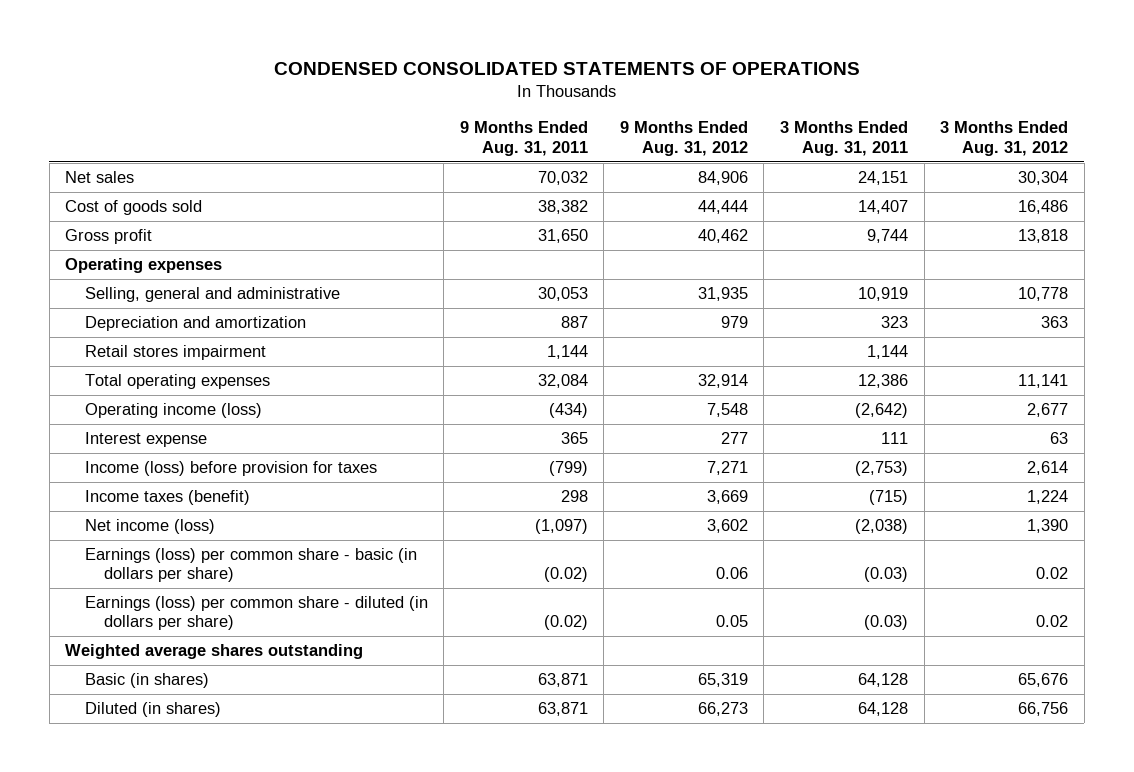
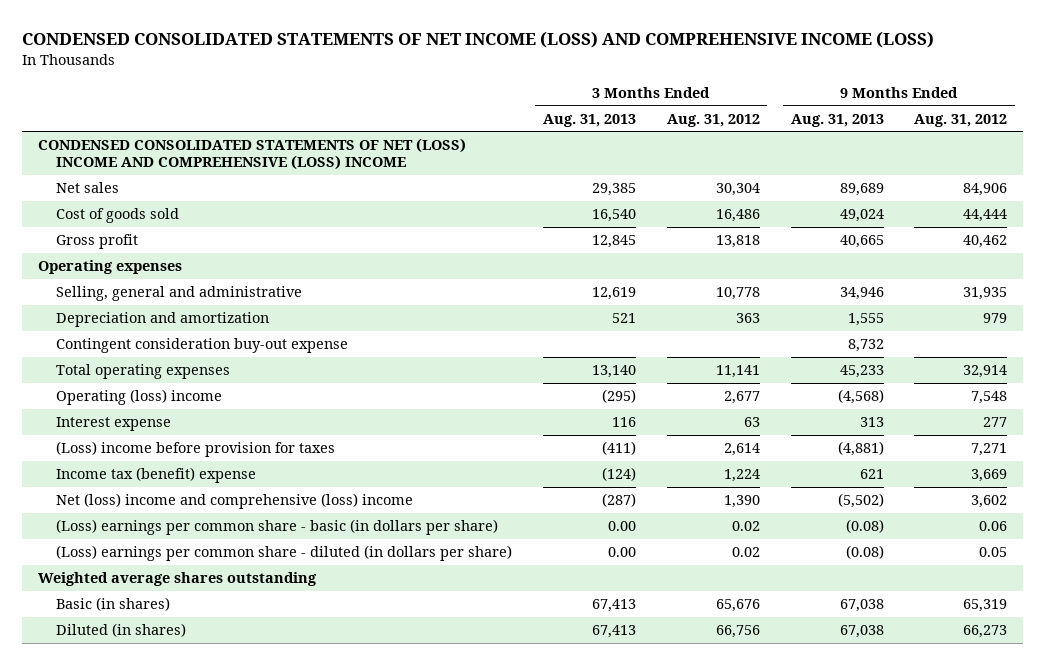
- CONDENSED CONSOLIDATED STATEMENTS OF OPERATIONS
+ CONDENSED CONSOLIDATED STATEMENTS OF NET INCOME (LOSS) AND COMPREHENSIVE INCOME (LOSS)
- | 9 Months Ended Aug. 31, 2011 | 9 Months Ended Aug. 31, 2012 | 3 Months Ended Aug. 31, 2011 | 3 Months Ended Aug. 31, 2012
+ | 3 Months Ended Aug. 31, 2013 | 3 Months Ended Aug. 31, 2012 | 9 Months Ended Aug. 31, 2013 | 9 Months Ended Aug. 31, 2012
+ CONDENSED CONSOLIDATED STATEMENTS OF NET (LOSS) INCOME AND COMPREHENSIVE (LOSS) INCOME
- Retail stores impairment | 1,144 | | 1,144 |
+ Contingent consideration buy-out expense | | | 8,732 |
- Operating income (loss) | (434) | 7,548 | (2,642) | 2,677
+ Operating (loss) income | (295) | 2,677 | (4,568) | 7,548
- Income (loss) before provision for taxes | (799) | 7,271 | (2,753) | 2,614
- Income taxes (benefit) | 298 | 3,669 | (715) | 1,224
- Net income (loss) | (1,097) | 3,602 | (2,038) | 1,390
- Earnings (loss) per common share - basic (in dollars per share) | (0.02) | 0.06 | (0.03) | 0.02
- Earnings (loss) per common share - diluted (in dollars per share) | (0.02) | 0.05 | (0.03) | 0.02
+ (Loss) income before provision for taxes | (411) | 2,614 | (4,881) | 7,271
+ Income tax (benefit) expense | (124) | 1,224 | 621 | 3,669
+ Net (loss) income and comprehensive (loss) income | (287) | 1,390 | (5,502) | 3,602
+ (Loss) earnings per common share - basic (in dollars per share) | 0.00 | 0.02 | (0.08) | 0.06
+ (Loss) earnings per common share - diluted (in dollars per share) | 0.00 | 0.02 | (0.08) | 0.05

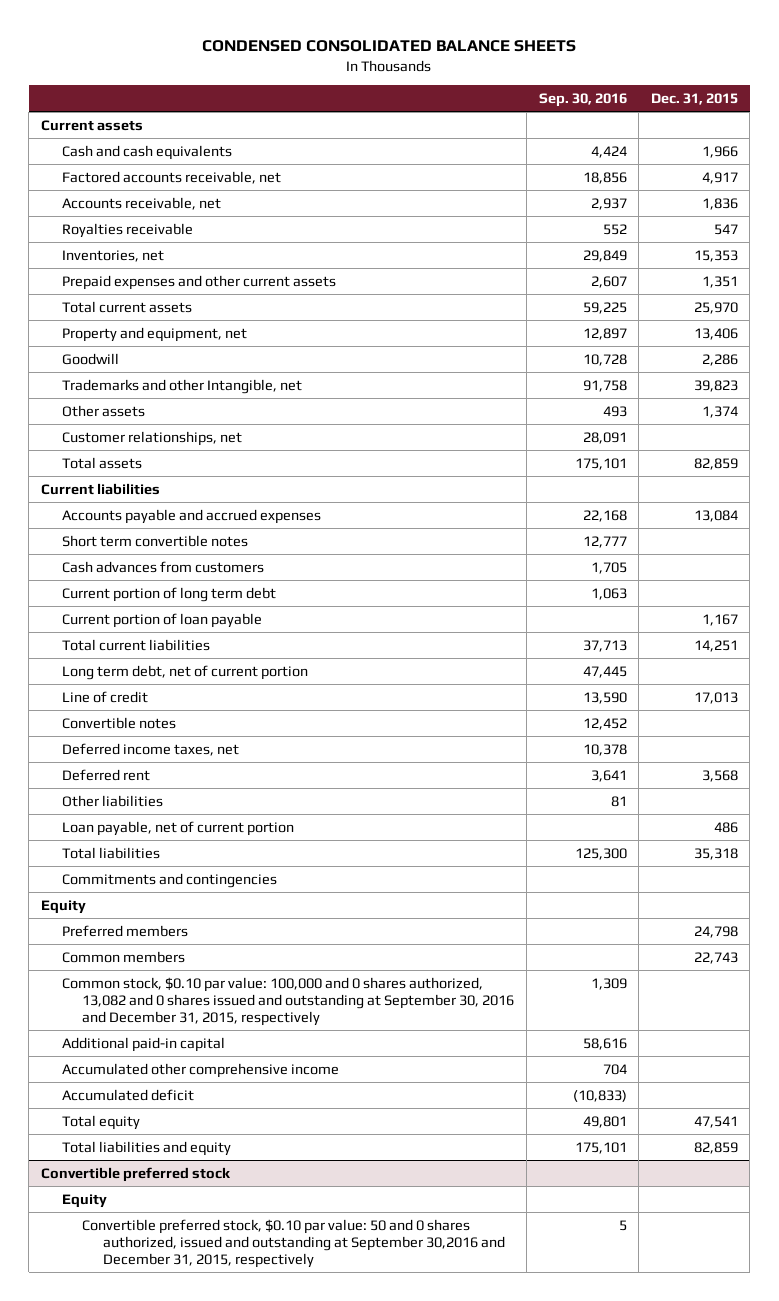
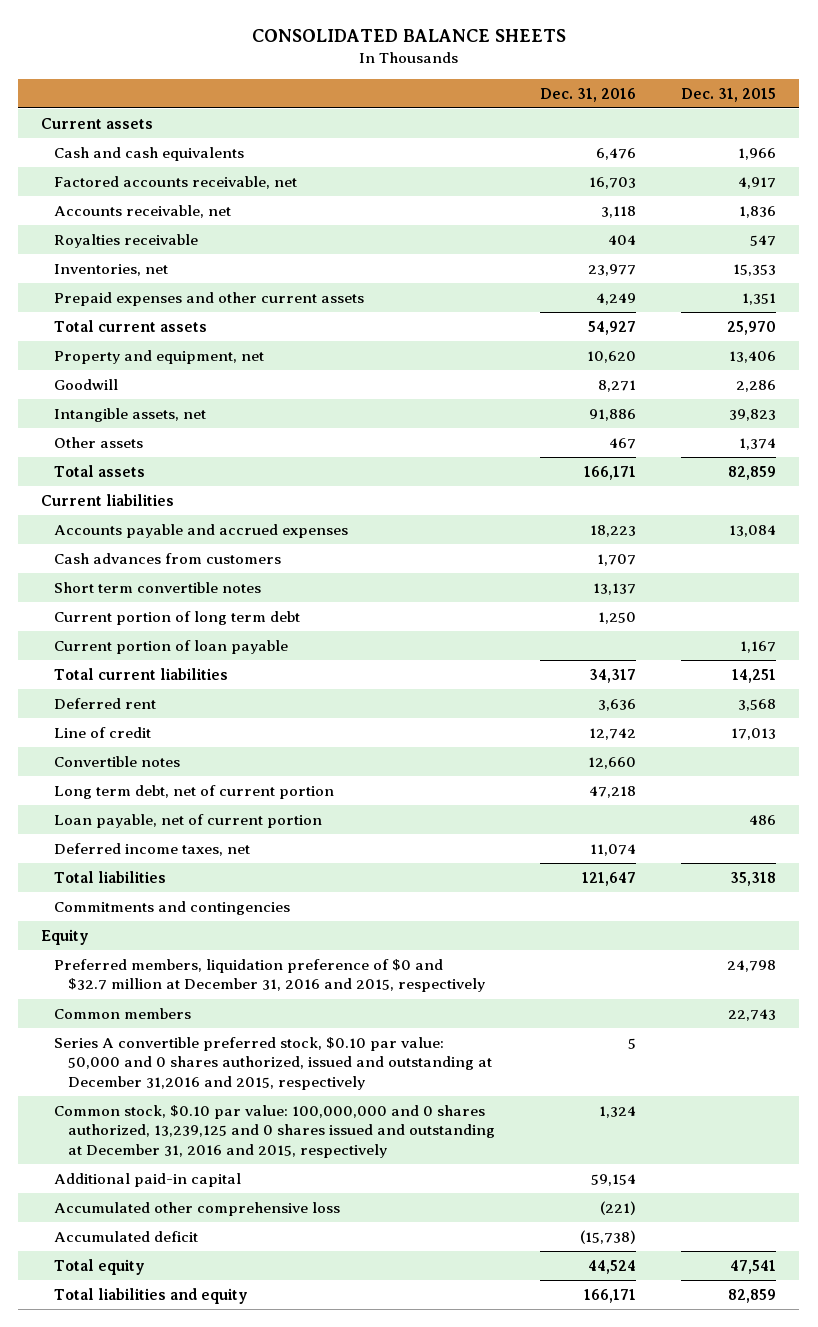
- CONDENSED CONSOLIDATED BALANCE SHEETS
+ CONSOLIDATED BALANCE SHEETS
- | Sep. 30, 2016 | Dec. 31, 2015
+ | Dec. 31, 2016 | Dec. 31, 2015
- Trademarks and other Intangible, net | 91,758 | 39,823
+ Intangible assets, net | 91,886 | 39,823
- Customer relationships, net | 28,091 |
moved down: Short term convertible notes | 13,137 |
moved up: Deferred rent | 3,636 | 3,568
- Other liabilities | 81 |
moved down: Long term debt, net of current portion | 47,218 |
moved down: Deferred income taxes, net | 11,074 |
- Preferred members | | 24,798
+ Preferred members, liquidation preference of $0 and $32.7 million at December 31, 2016 and 2015, respectively | | 24,798
- Common stock, $0.10 par value: 100,000 and 0 shares authorized, 13,082 and 0 shares issued and outstanding at September 30, 2016 and December 31, 2015, respectively | 1,309 |
+ Series A convertible preferred stock, $0.10 par value: 50,000 and 0 shares authorized, issued and outstanding at December 31,2016 and 2015, respectively | 5 |
+ Common stock, $0.10 par value: 100,000,000 and 0 shares authorized, 13,239,125 and 0 shares issued and outstanding at December 31, 2016 and 2015, respectively | 1,324 |
- Accumulated other comprehensive income | 704 |
+ Accumulated other comprehensive loss | (221) |
- Convertible preferred stock
- Equity
- Convertible preferred stock, $0.10 par value: 50 and 0 shares authorized, issued and outstanding at September 30,2016 and December 31, 2015, respectively | 5 |

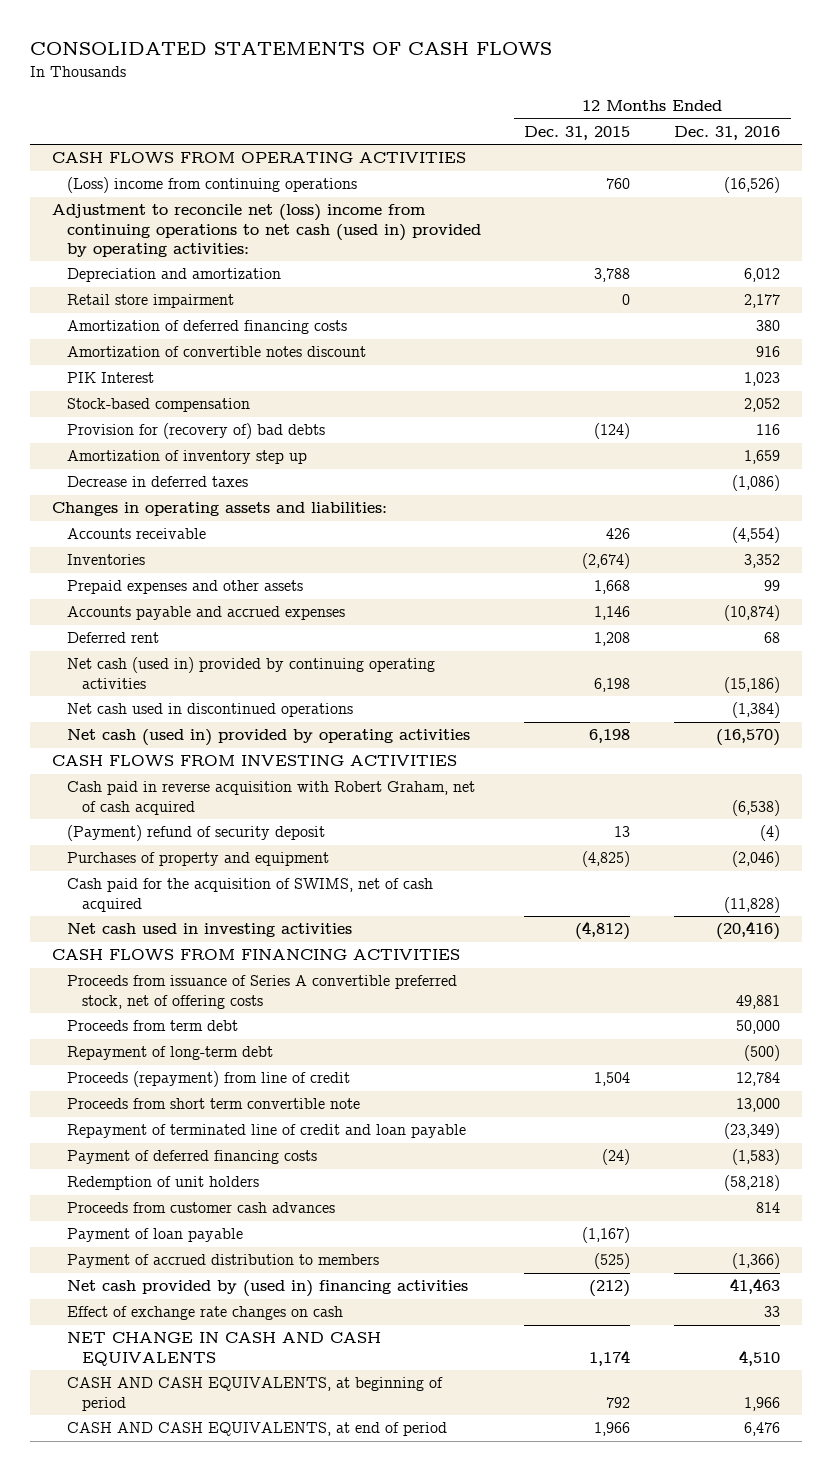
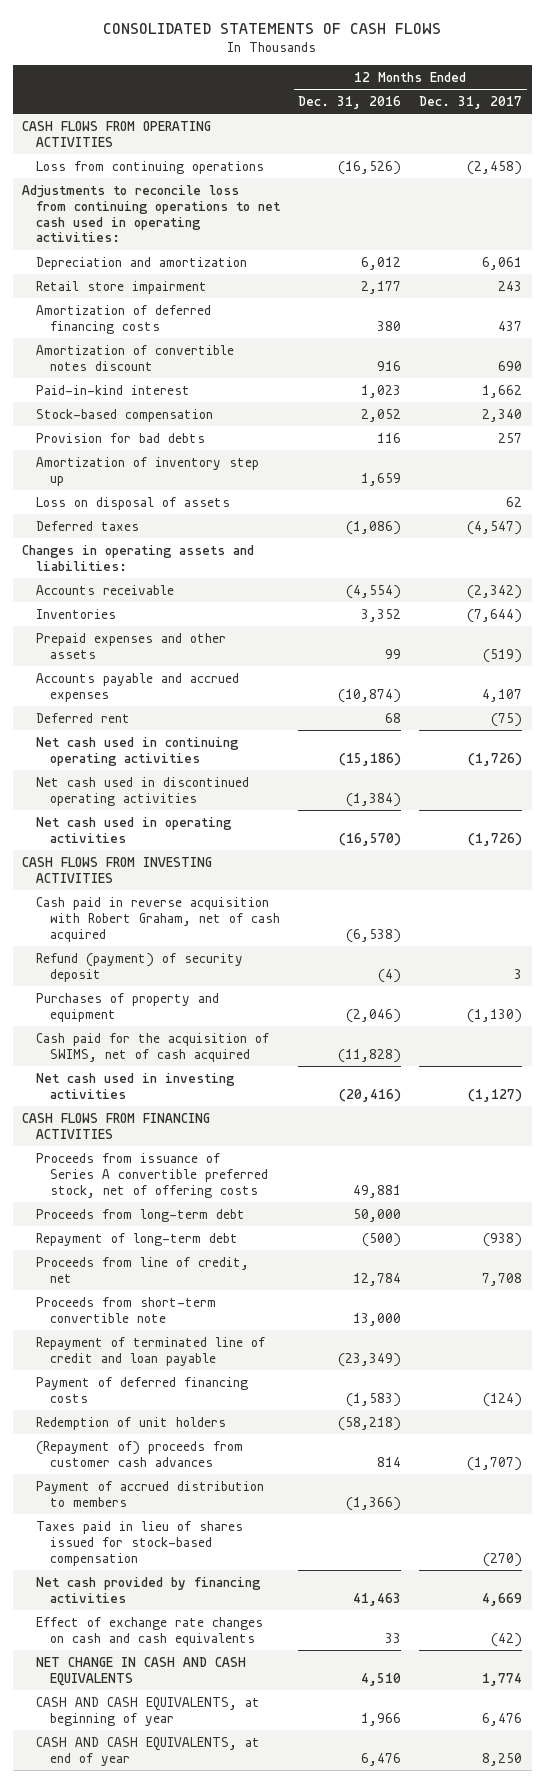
- | 12 Months Ended Dec. 31, 2015 | 12 Months Ended Dec. 31, 2016
+ | 12 Months Ended Dec. 31, 2016 | 12 Months Ended Dec. 31, 2017
- (Loss) income from continuing operations | 760 | (16,526)
- Adjustment to reconcile net (loss) income from continuing operations to net cash (used in) provided by operating activities:
+ Loss from continuing operations | (16,526) | (2,458)
+ Adjustments to reconcile loss from continuing operations to net cash used in operating activities:
- PIK Interest | | 1,023
+ Paid-in-kind interest | 1,023 | 1,662
- Provision for (recovery of) bad debts | (124) | 116
+ Provision for bad debts | 116 | 257
- Decrease in deferred taxes | | (1,086)
+ Loss on disposal of assets | | 62
+ Deferred taxes | (1,086) | (4,547)
- Net cash (used in) provided by continuing operating activities | 6,198 | (15,186)
- Net cash used in discontinued operations | | (1,384)
- Net cash (used in) provided by operating activities | 6,198 | (16,570)
+ Net cash used in continuing operating activities | (15,186) | (1,726)
+ Net cash used in discontinued operating activities | (1,384) |
+ Net cash used in operating activities | (16,570) | (1,726)
- (Payment) refund of security deposit | 13 | (4)
+ Refund (payment) of security deposit | (4) | 3
- Proceeds from term debt | | 50,000
+ Proceeds from long-term debt | 50,000 |
- Proceeds (repayment) from line of credit | 1,504 | 12,784
- Proceeds from short term convertible note | | 13,000
+ Proceeds from line of credit, net | 12,784 | 7,708
+ Proceeds from short-term convertible note | 13,000 |
- Proceeds from customer cash advances | | 814
- Payment of loan payable | (1,167) |
+ (Repayment of) proceeds from customer cash advances | 814 | (1,707)
- Net cash provided by (used in) financing activities | (212) | 41,463
- Effect of exchange rate changes on cash | | 33
+ Taxes paid in lieu of shares issued for stock-based compensation | | (270)
+ Net cash provided by financing activities | 41,463 | 4,669
+ Effect of exchange rate changes on cash and cash equivalents | 33 | (42)
- CASH AND CASH EQUIVALENTS, at beginning of period | 792 | 1,966
- CASH AND CASH EQUIVALENTS, at end of period | 1,966 | 6,476
+ CASH AND CASH EQUIVALENTS, at beginning of year | 1,966 | 6,476
+ CASH AND CASH EQUIVALENTS, at end of year | 6,476 | 8,250

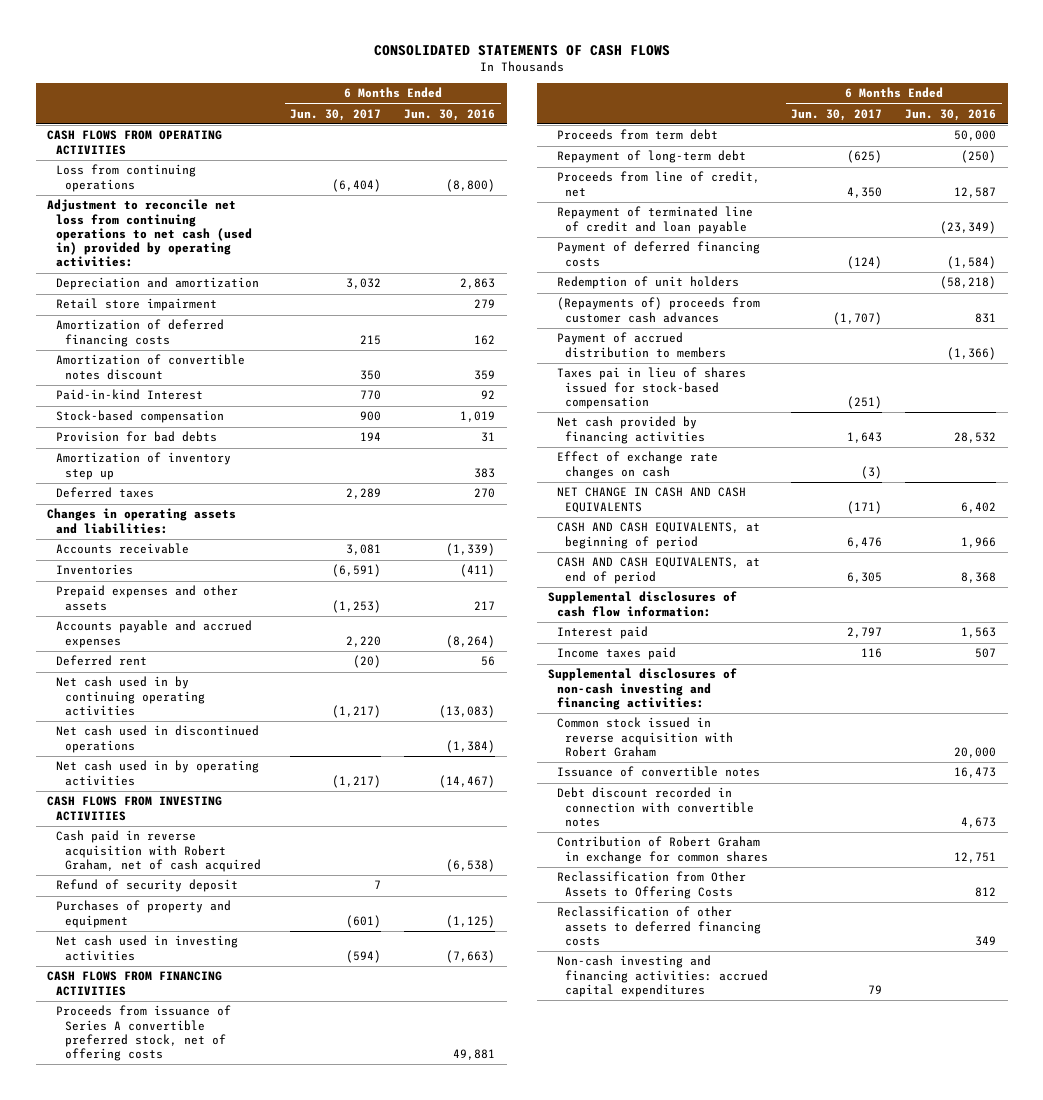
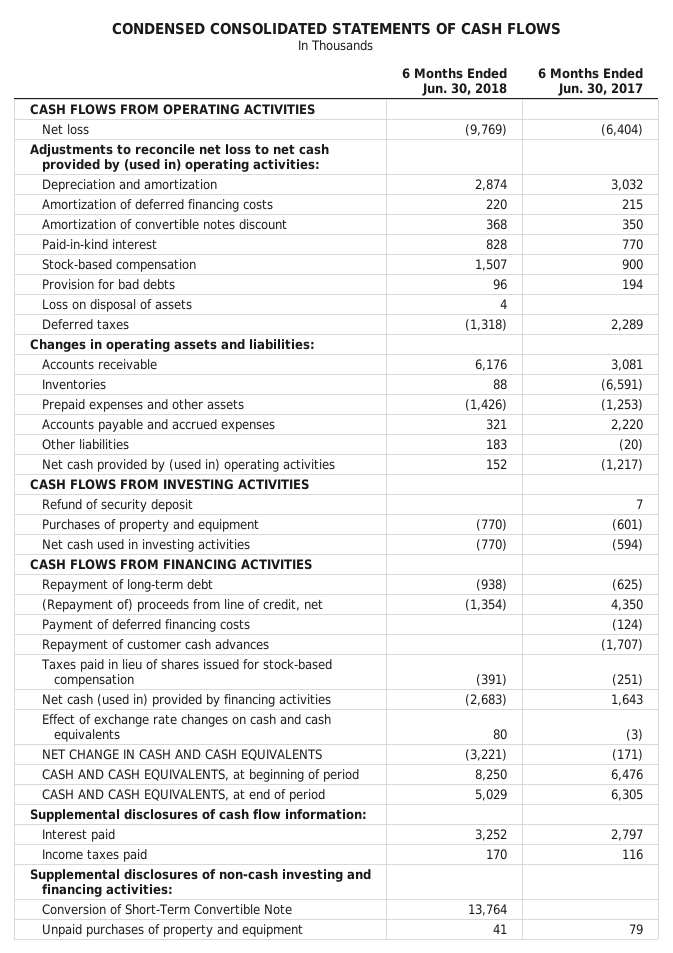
- CONSOLIDATED STATEMENTS OF CASH FLOWS
+ CONDENSED CONSOLIDATED STATEMENTS OF CASH FLOWS
- | 6 Months Ended Jun. 30, 2017 | 6 Months Ended Jun. 30, 2016
+ | 6 Months Ended Jun. 30, 2018 | 6 Months Ended Jun. 30, 2017
- Loss from continuing operations | (6,404) | (8,800)
- Adjustment to reconcile net loss from continuing operations to net cash (used in) provided by operating activities:
+ Net loss | (9,769) | (6,404)
+ Adjustments to reconcile net loss to net cash provided by (used in) operating activities:
- Retail store impairment | | 279
- Paid-in-kind Interest | 770 | 92
+ Paid-in-kind interest | 828 | 770
- Amortization of inventory step up | | 383
+ Loss on disposal of assets | 4 |
- Deferred rent | (20) | 56
- Net cash used in by continuing operating activities | (1,217) | (13,083)
- Net cash used in discontinued operations | | (1,384)
- Net cash used in by operating activities | (1,217) | (14,467)
+ Other liabilities | 183 | (20)
+ Net cash provided by (used in) operating activities | 152 | (1,217)
- Cash paid in reverse acquisition with Robert Graham, net of cash acquired | | (6,538)
- Proceeds from issuance of Series A convertible preferred stock, net of offering costs | | 49,881
- Proceeds from term debt | | 50,000
- Proceeds from line of credit, net | 4,350 | 12,587
- Repayment of terminated line of credit and loan payable | | (23,349)
+ (Repayment of) proceeds from line of credit, net | (1,354) | 4,350
- Redemption of unit holders | | (58,218)
- (Repayments of) proceeds from customer cash advances | (1,707) | 831
- Payment of accrued distribution to members | | (1,366)
- Taxes pai in lieu of shares issued for stock-based compensation | (251) |
- Net cash provided by financing activities | 1,643 | 28,532
- Effect of exchange rate changes on cash | (3) |
+ Repayment of customer cash advances | | (1,707)
+ Taxes paid in lieu of shares issued for stock-based compensation | (391) | (251)
+ Net cash (used in) provided by financing activities | (2,683) | 1,643
+ Effect of exchange rate changes on cash and cash equivalents | 80 | (3)
- Common stock issued in reverse acquisition with Robert Graham | | 20,000
- Issuance of convertible notes | | 16,473
- Debt discount recorded in connection with convertible notes | | 4,673
- Contribution of Robert Graham in exchange for common shares | | 12,751
- Reclassification from Other Assets to Offering Costs | | 812
- Reclassification of other assets to deferred financing costs | | 349
- Non-cash investing and financing activities: accrued capital expenditures | 79 |
+ Conversion of Short-Term Convertible Note | 13,764 |
+ Unpaid purchases of property and equipment | 41 | 79

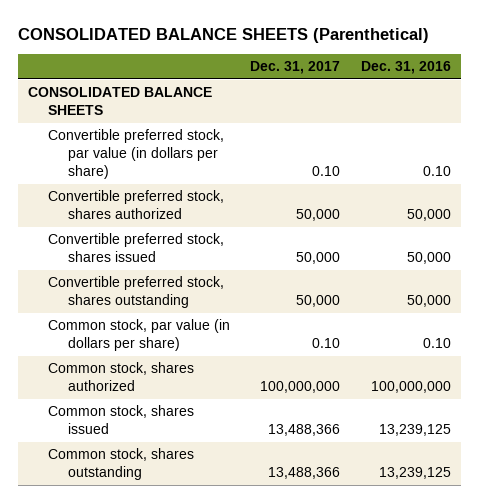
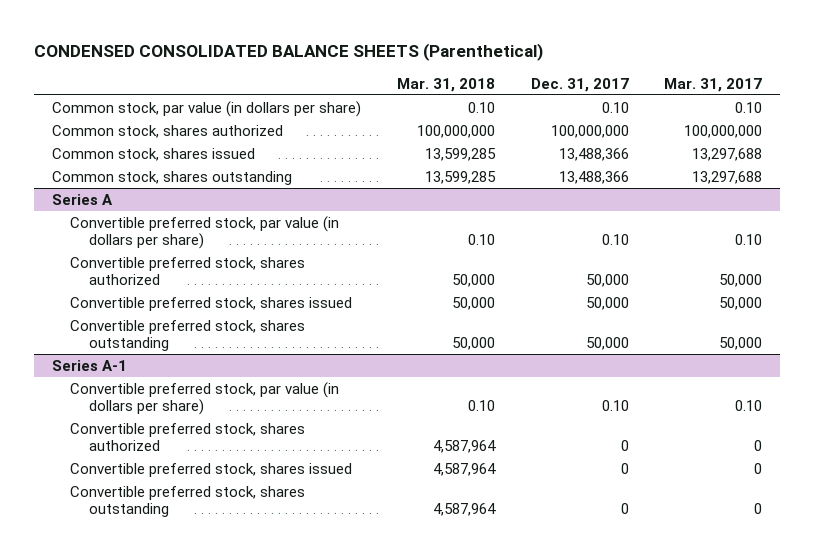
- CONSOLIDATED BALANCE SHEETS (Parenthetical)
+ CONDENSED CONSOLIDATED BALANCE SHEETS (Parenthetical)
- | Dec. 31, 2017 | Dec. 31, 2016
+ | Mar. 31, 2018 | Dec. 31, 2017 | Mar. 31, 2017
- CONSOLIDATED BALANCE SHEETS
- Convertible preferred stock, par value (in dollars per share) | 0.10 | 0.10
- Convertible preferred stock, shares authorized | 50,000 | 50,000
- Convertible preferred stock, shares issued | 50,000 | 50,000
- Convertible preferred stock, shares outstanding | 50,000 | 50,000
+ Series A
+ Convertible preferred stock, par value (in dollars per share) | 0.10 | 0.10 | 0.10
+ Convertible preferred stock, shares authorized | 50,000 | 50,000 | 50,000
+ Convertible preferred stock, shares issued | 50,000 | 50,000 | 50,000
+ Convertible preferred stock, shares outstanding | 50,000 | 50,000 | 50,000
+ Series A-1
+ Convertible preferred stock, par value (in dollars per share) | 0.10 | 0.10 | 0.10
+ Convertible preferred stock, shares authorized | 4,587,964 | 0 | 0
+ Convertible preferred stock, shares issued | 4,587,964 | 0 | 0
+ Convertible preferred stock, shares outstanding | 4,587,964 | 0 | 0

